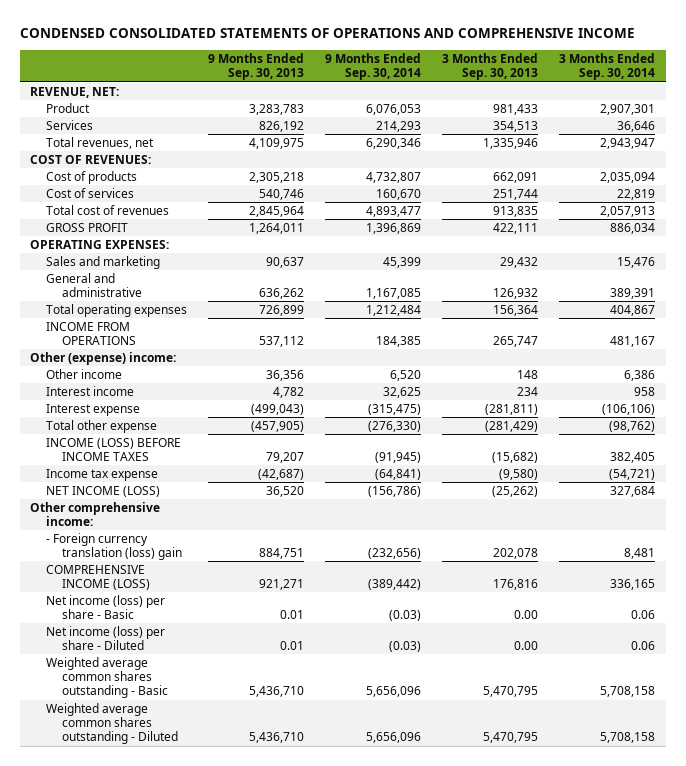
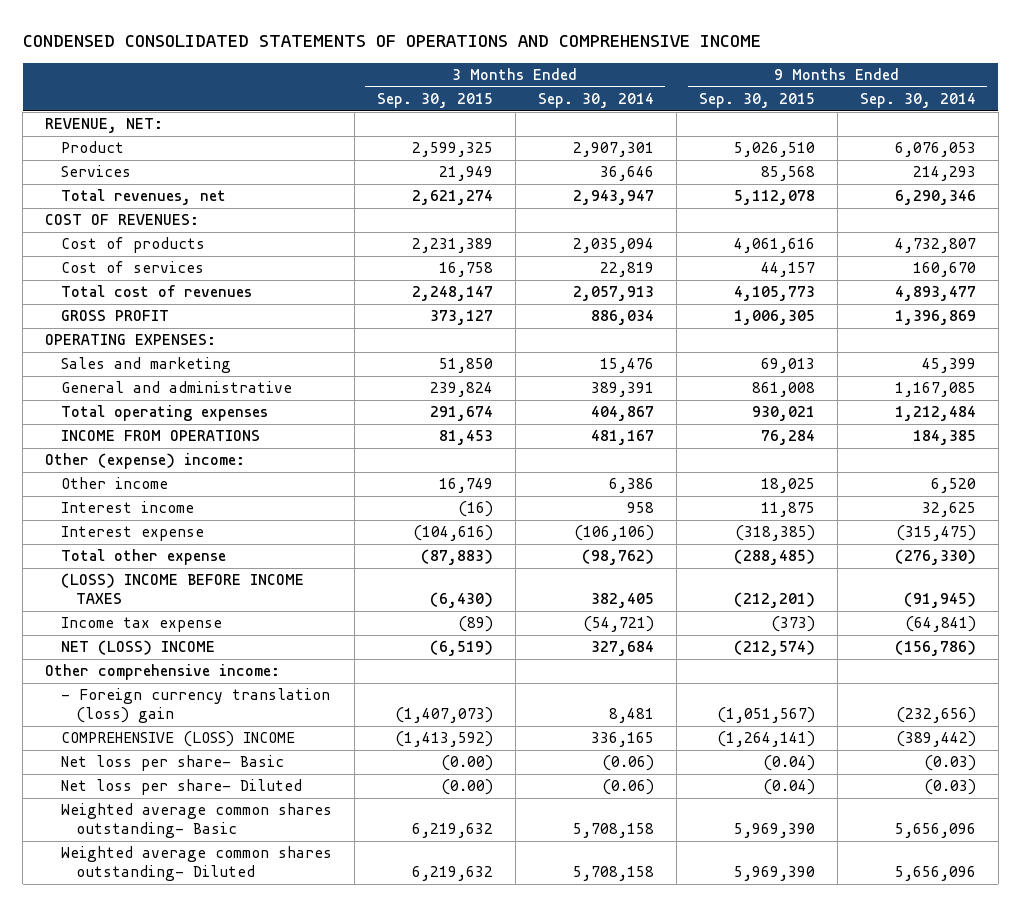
- | 9 Months Ended Sep. 30, 2013 | 9 Months Ended Sep. 30, 2014 | 3 Months Ended Sep. 30, 2013 | 3 Months Ended Sep. 30, 2014
+ | 3 Months Ended Sep. 30, 2015 | 3 Months Ended Sep. 30, 2014 | 9 Months Ended Sep. 30, 2015 | 9 Months Ended Sep. 30, 2014
- INCOME (LOSS) BEFORE INCOME TAXES | 79,207 | (91,945) | (15,682) | 382,405
+ (LOSS) INCOME BEFORE INCOME TAXES | (6,430) | 382,405 | (212,201) | (91,945)
- NET INCOME (LOSS) | 36,520 | (156,786) | (25,262) | 327,684
+ NET (LOSS) INCOME | (6,519) | 327,684 | (212,574) | (156,786)
- COMPREHENSIVE INCOME (LOSS) | 921,271 | (389,442) | 176,816 | 336,165
- Net income (loss) per share - Basic | 0.01 | (0.03) | 0.00 | 0.06
- Net income (loss) per share - Diluted | 0.01 | (0.03) | 0.00 | 0.06
- Weighted average common shares outstanding - Basic | 5,436,710 | 5,656,096 | 5,470,795 | 5,708,158
- Weighted average common shares outstanding - Diluted | 5,436,710 | 5,656,096 | 5,470,795 | 5,708,158
+ COMPREHENSIVE (LOSS) INCOME | (1,413,592) | 336,165 | (1,264,141) | (389,442)
+ Net loss per share- Basic | (0.00) | (0.06) | (0.04) | (0.03)
+ Net loss per share- Diluted | (0.00) | (0.06) | (0.04) | (0.03)
+ Weighted average common shares outstanding- Basic | 6,219,632 | 5,708,158 | 5,969,390 | 5,656,096
+ Weighted average common shares outstanding- Diluted | 6,219,632 | 5,708,158 | 5,969,390 | 5,656,096

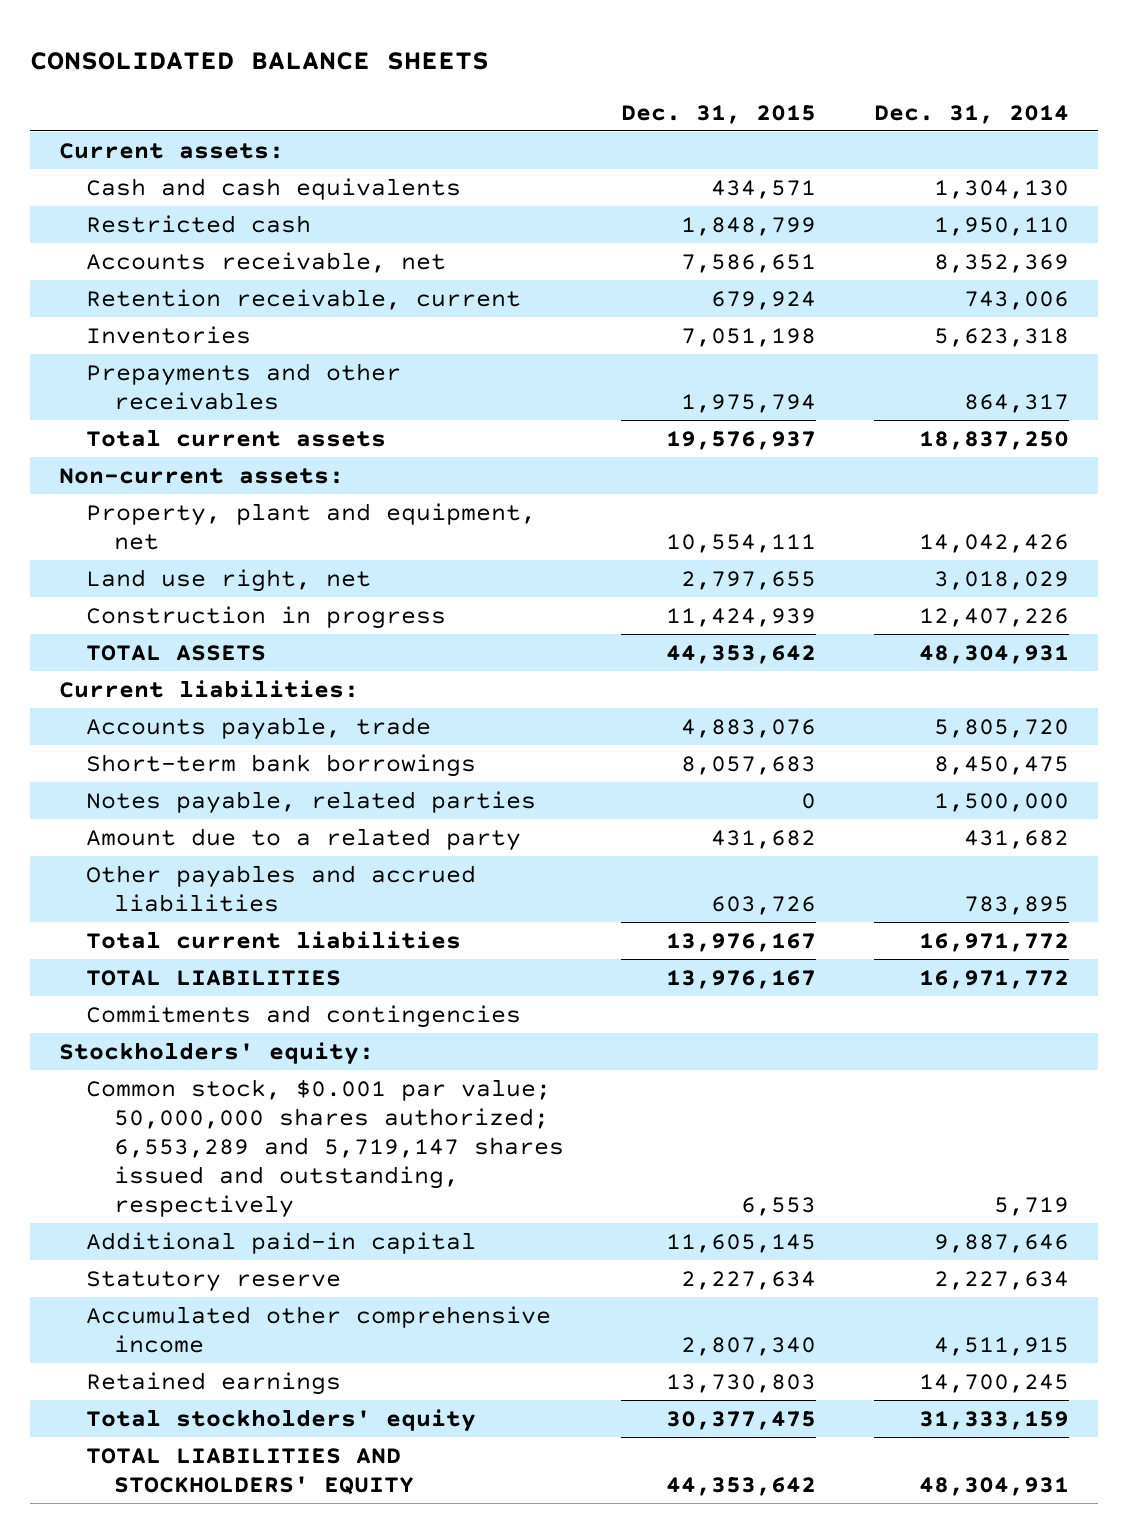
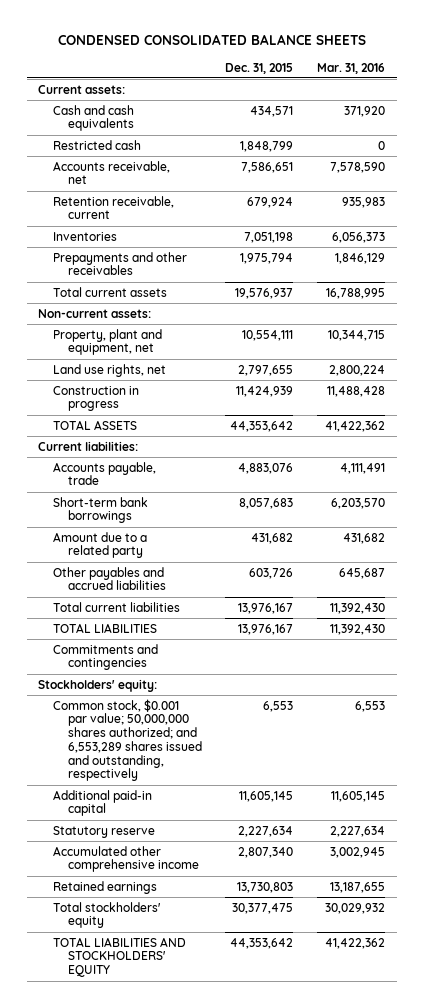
- CONSOLIDATED BALANCE SHEETS
+ CONDENSED CONSOLIDATED BALANCE SHEETS
- | Dec. 31, 2015 | Dec. 31, 2014
+ | Dec. 31, 2015 | Mar. 31, 2016
- Land use right, net | 2,797,655 | 3,018,029
+ Land use rights, net | 2,797,655 | 2,800,224
- Notes payable, related parties | 0 | 1,500,000
- Common stock, $0.001 par value; 50,000,000 shares authorized; 6,553,289 and 5,719,147 shares issued and outstanding, respectively | 6,553 | 5,719
+ Common stock, $0.001 par value; 50,000,000 shares authorized; and 6,553,289 shares issued and outstanding, respectively | 6,553 | 6,553

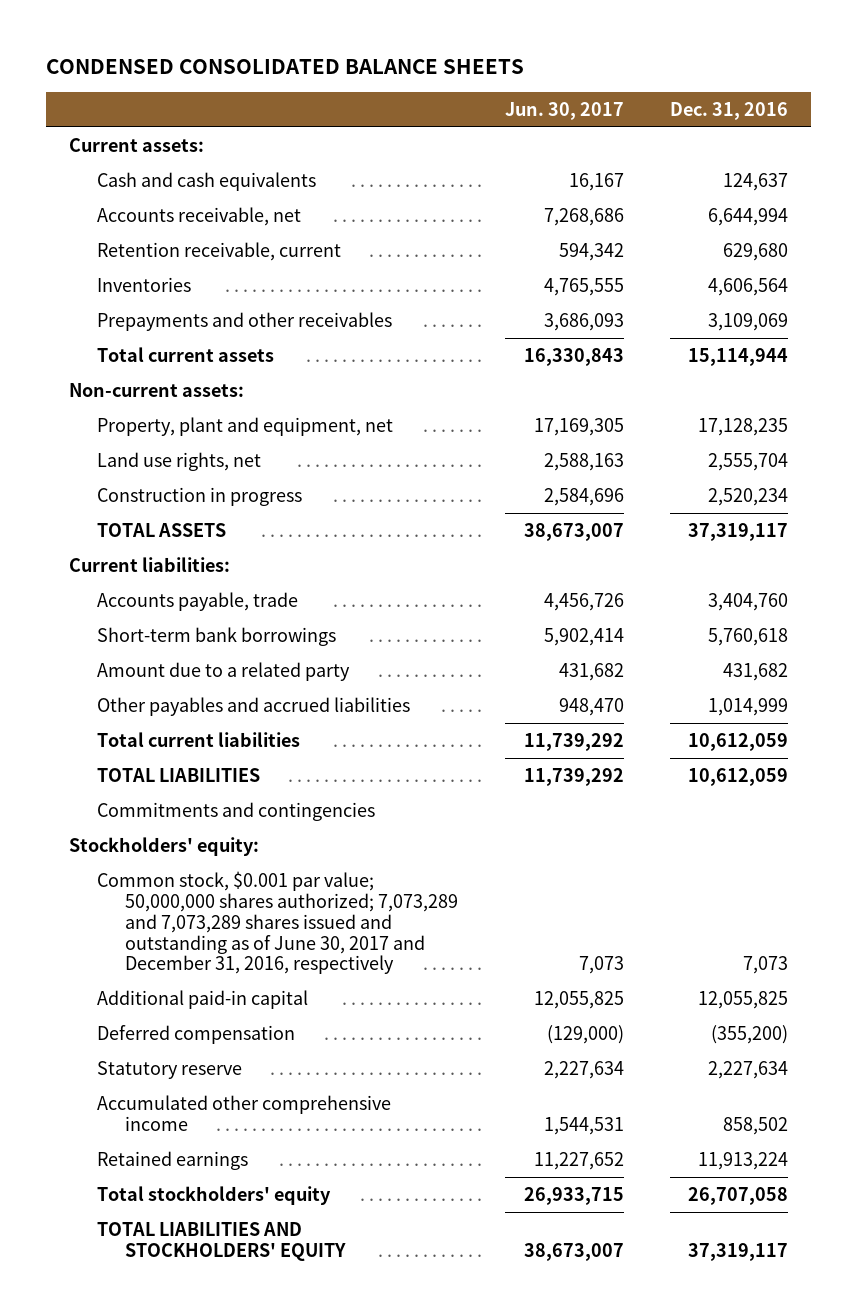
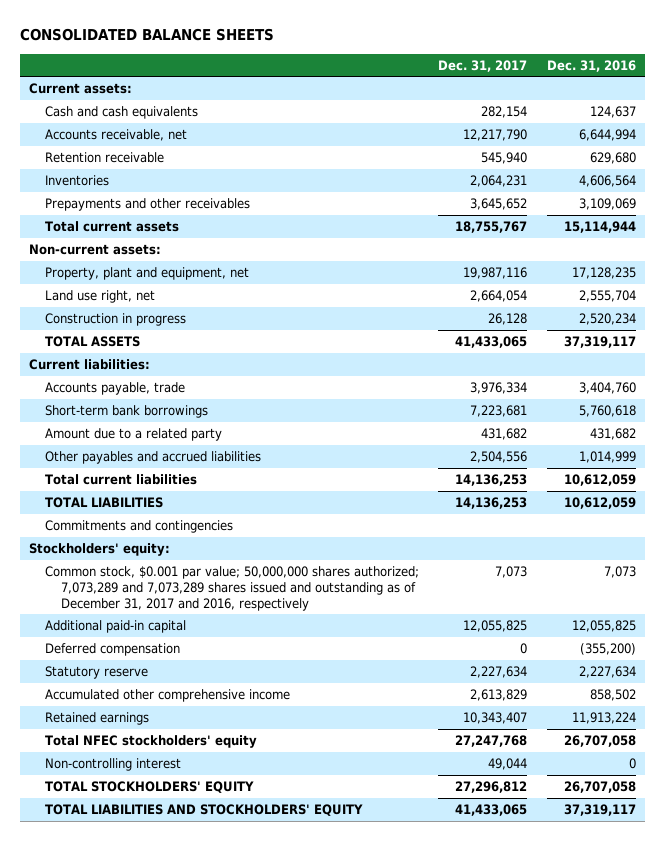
- CONDENSED CONSOLIDATED BALANCE SHEETS
+ CONSOLIDATED BALANCE SHEETS
- | Jun. 30, 2017 | Dec. 31, 2016
+ | Dec. 31, 2017 | Dec. 31, 2016
- Retention receivable, current | 594,342 | 629,680
+ Retention receivable | 545,940 | 629,680
- Land use rights, net | 2,588,163 | 2,555,704
+ Land use right, net | 2,664,054 | 2,555,704
- Common stock, $0.001 par value; 50,000,000 shares authorized; 7,073,289 and 7,073,289 shares issued and outstanding as of June 30, 2017 and December 31, 2016, respectively | 7,073 | 7,073
+ Common stock, $0.001 par value; 50,000,000 shares authorized; 7,073,289 and 7,073,289 shares issued and outstanding as of December 31, 2017 and 2016, respectively | 7,073 | 7,073
- Total stockholders' equity | 26,933,715 | 26,707,058
+ Total NFEC stockholders' equity | 27,247,768 | 26,707,058
+ Non-controlling interest | 49,044 | 0
+ TOTAL STOCKHOLDERS' EQUITY | 27,296,812 | 26,707,058

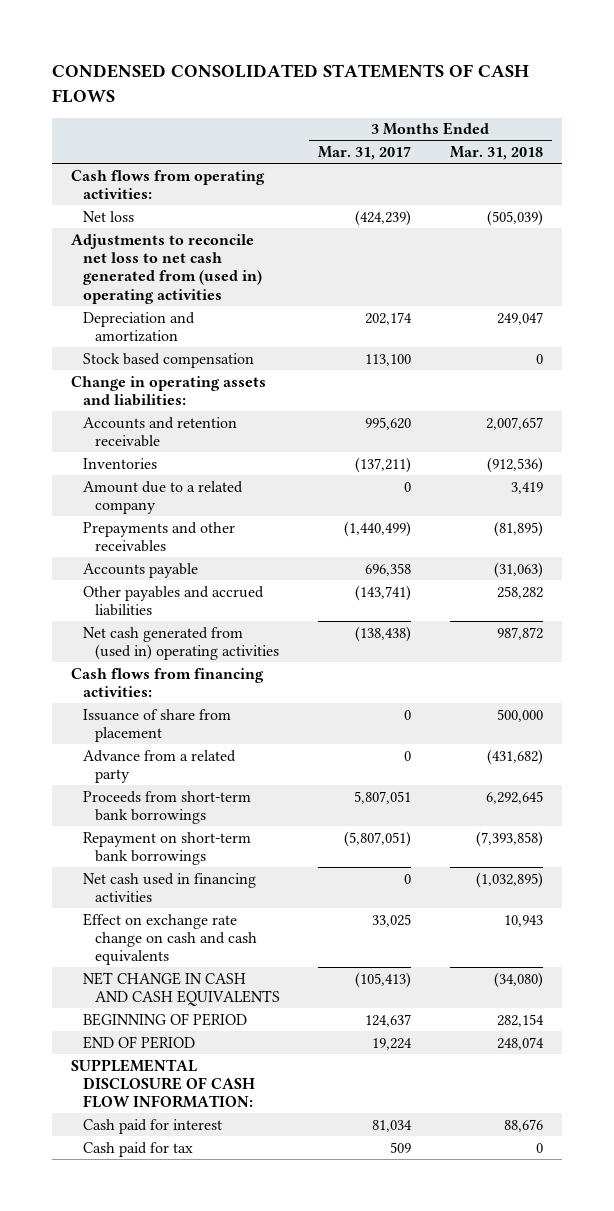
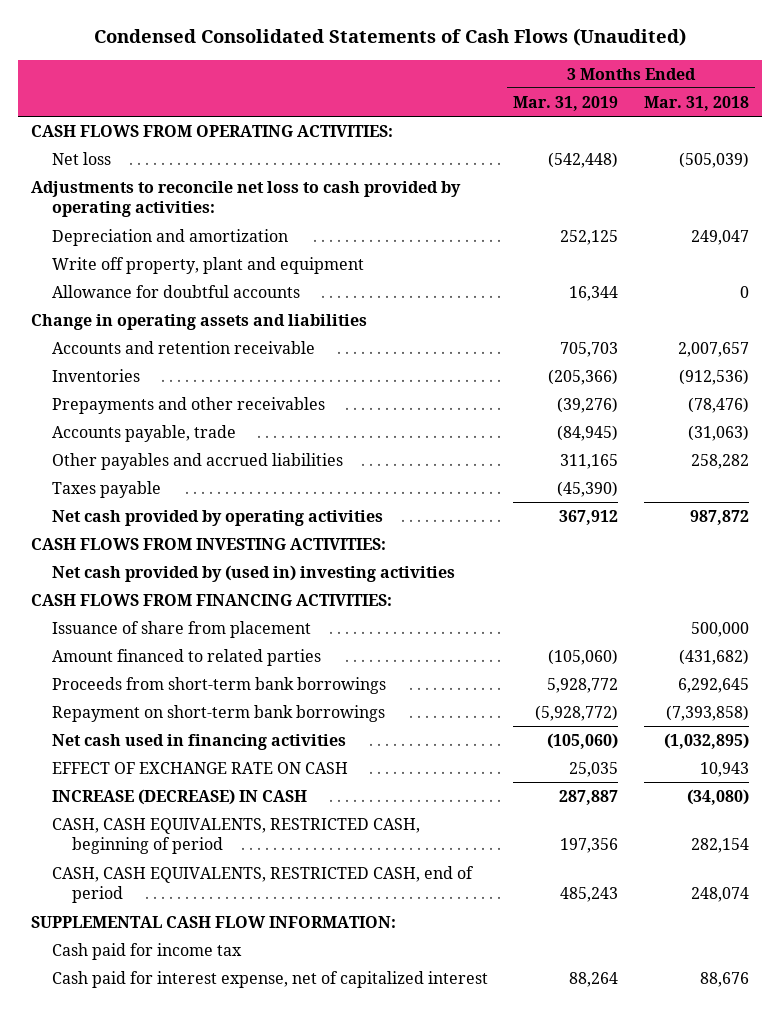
- CONDENSED CONSOLIDATED STATEMENTS OF CASH FLOWS
+ Condensed Consolidated Statements of Cash Flows (Unaudited)
- | 3 Months Ended Mar. 31, 2017 | 3 Months Ended Mar. 31, 2018
+ | 3 Months Ended Mar. 31, 2019 | 3 Months Ended Mar. 31, 2018
- Cash flows from operating activities:
+ CASH FLOWS FROM OPERATING ACTIVITIES:
- Adjustments to reconcile net loss to net cash generated from (used in) operating activities
+ Adjustments to reconcile net loss to cash provided by operating activities:
- Stock based compensation | 113,100 | 0
- Change in operating assets and liabilities:
+ Write off property, plant and equipment
+ Allowance for doubtful accounts | 16,344 | 0
+ Change in operating assets and liabilities
- Amount due to a related company | 0 | 3,419
- Prepayments and other receivables | (1,440,499) | (81,895)
- Accounts payable | 696,358 | (31,063)
+ Prepayments and other receivables | (39,276) | (78,476)
+ Accounts payable, trade | (84,945) | (31,063)
- Net cash generated from (used in) operating activities | (138,438) | 987,872
- Cash flows from financing activities:
+ Taxes payable | (45,390) |
+ Net cash provided by operating activities | 367,912 | 987,872
+ CASH FLOWS FROM INVESTING ACTIVITIES:
+ Net cash provided by (used in) investing activities
+ CASH FLOWS FROM FINANCING ACTIVITIES:
- Advance from a related party | 0 | (431,682)
+ Amount financed to related parties | (105,060) | (431,682)
- Effect on exchange rate change on cash and cash equivalents | 33,025 | 10,943
- NET CHANGE IN CASH AND CASH EQUIVALENTS | (105,413) | (34,080)
- BEGINNING OF PERIOD | 124,637 | 282,154
- END OF PERIOD | 19,224 | 248,074
- SUPPLEMENTAL DISCLOSURE OF CASH FLOW INFORMATION:
- Cash paid for interest | 81,034 | 88,676
- Cash paid for tax | 509 | 0
+ EFFECT OF EXCHANGE RATE ON CASH | 25,035 | 10,943
+ INCREASE (DECREASE) IN CASH | 287,887 | (34,080)
+ CASH, CASH EQUIVALENTS, RESTRICTED CASH, beginning of period | 197,356 | 282,154
+ CASH, CASH EQUIVALENTS, RESTRICTED CASH, end of period | 485,243 | 248,074
+ SUPPLEMENTAL CASH FLOW INFORMATION:
+ Cash paid for income tax
+ Cash paid for interest expense, net of capitalized interest | 88,264 | 88,676

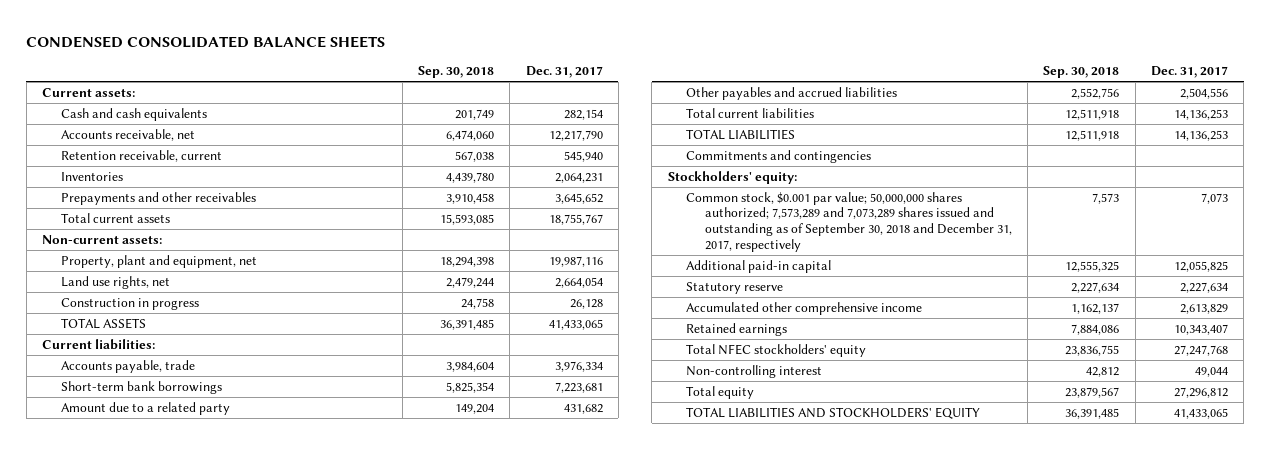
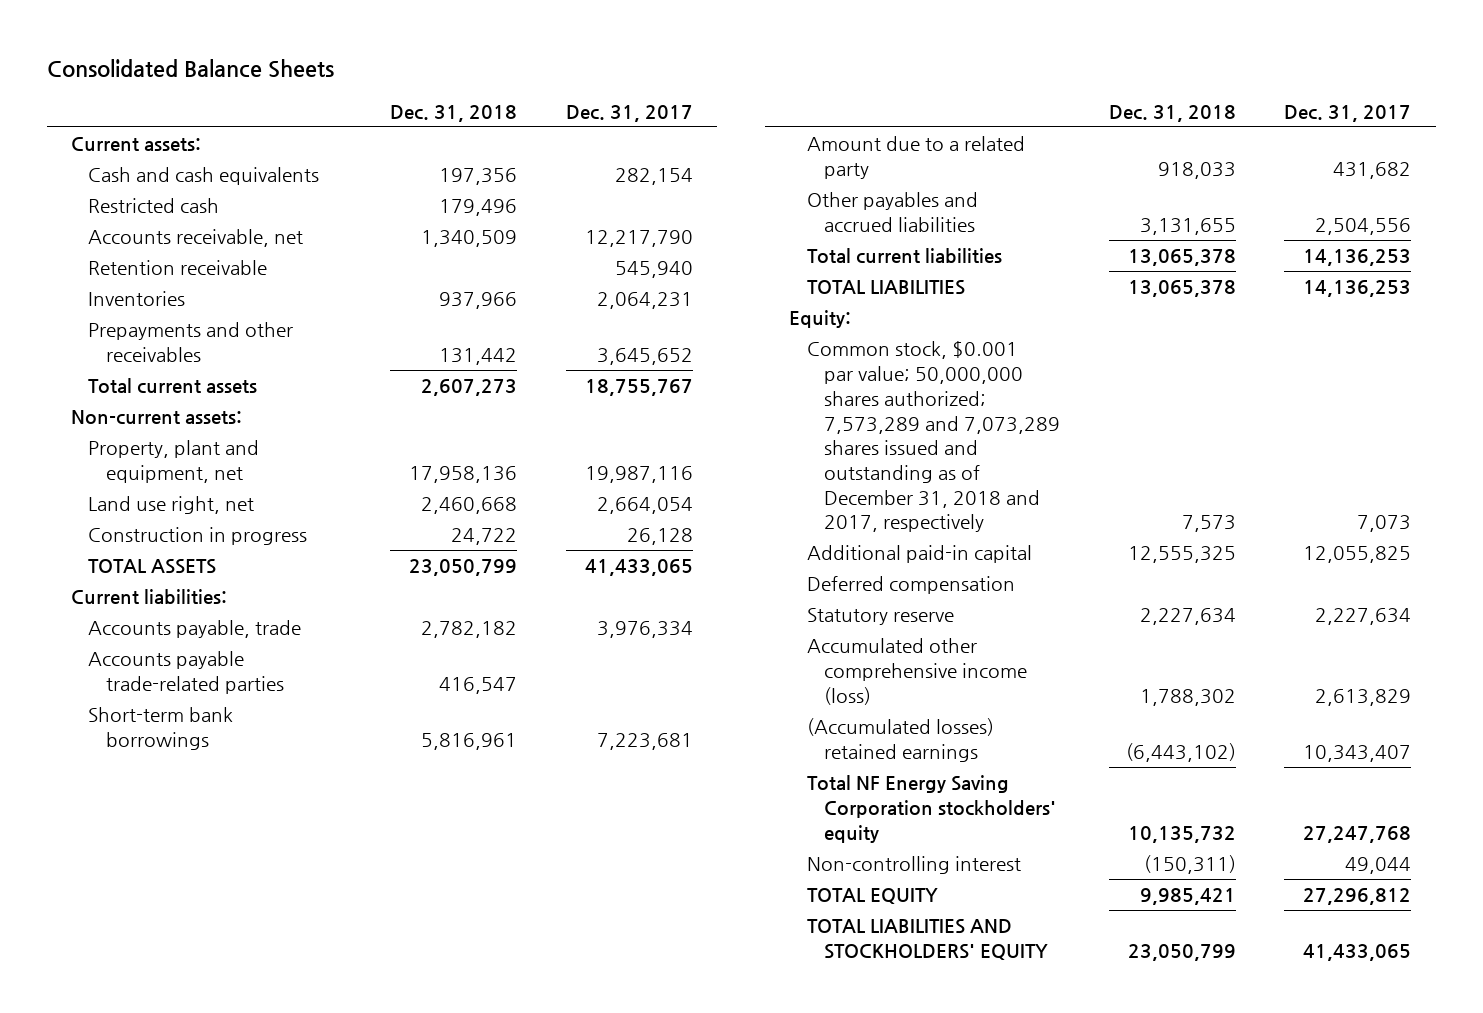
- CONDENSED CONSOLIDATED BALANCE SHEETS
+ Consolidated Balance Sheets
- | Sep. 30, 2018 | Dec. 31, 2017
+ | Dec. 31, 2018 | Dec. 31, 2017
+ Restricted cash | 179,496 |
- Retention receivable, current | 567,038 | 545,940
+ Retention receivable | | 545,940
- Land use rights, net | 2,479,244 | 2,664,054
+ Land use right, net | 2,460,668 | 2,664,054
+ Accounts payable trade-related parties | 416,547 |
- Commitments and contingencies
- Stockholders' equity:
- Common stock, $0.001 par value; 50,000,000 shares authorized; 7,573,289 and 7,073,289 shares issued and outstanding as of September 30, 2018 and December 31, 2017, respectively | 7,573 | 7,073
+ Equity:
+ Common stock, $0.001 par value; 50,000,000 shares authorized; 7,573,289 and 7,073,289 shares issued and outstanding as of December 31, 2018 and 2017, respectively | 7,573 | 7,073
+ Deferred compensation
- Accumulated other comprehensive income | 1,162,137 | 2,613,829
- Retained earnings | 7,884,086 | 10,343,407
- Total NFEC stockholders' equity | 23,836,755 | 27,247,768
+ Accumulated other comprehensive income (loss) | 1,788,302 | 2,613,829
+ (Accumulated losses) retained earnings | (6,443,102) | 10,343,407
+ Total NF Energy Saving Corporation stockholders' equity | 10,135,732 | 27,247,768
- Total equity | 23,879,567 | 27,296,812
+ TOTAL EQUITY | 9,985,421 | 27,296,812

